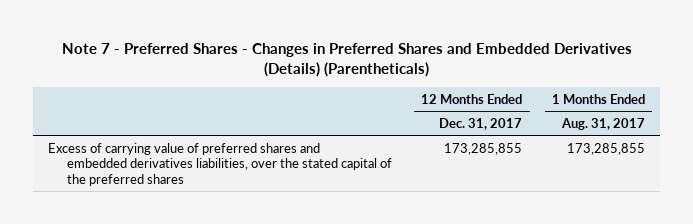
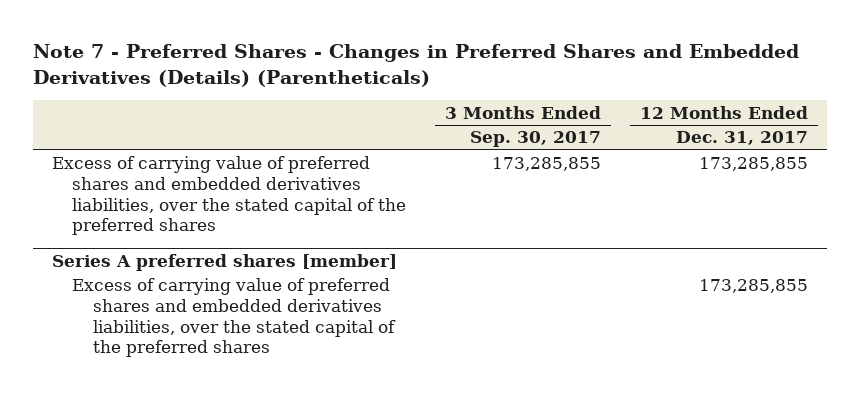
- | 12 Months Ended Dec. 31, 2017 | 1 Months Ended Aug. 31, 2017
+ | 3 Months Ended Sep. 30, 2017 | 12 Months Ended Dec. 31, 2017
+ Series A preferred shares [member]
+ Excess of carrying value of preferred shares and embedded derivatives liabilities, over the stated capital of the preferred shares | | 173,285,855

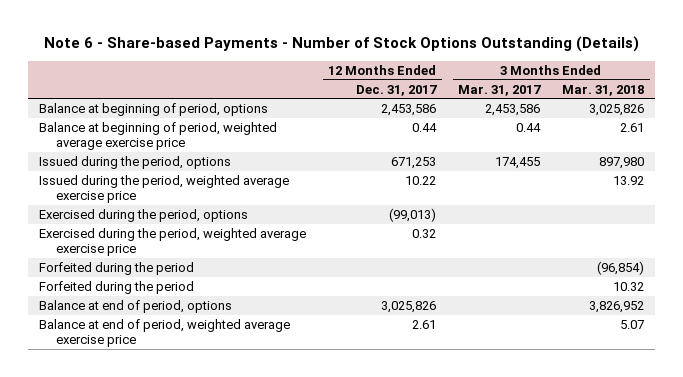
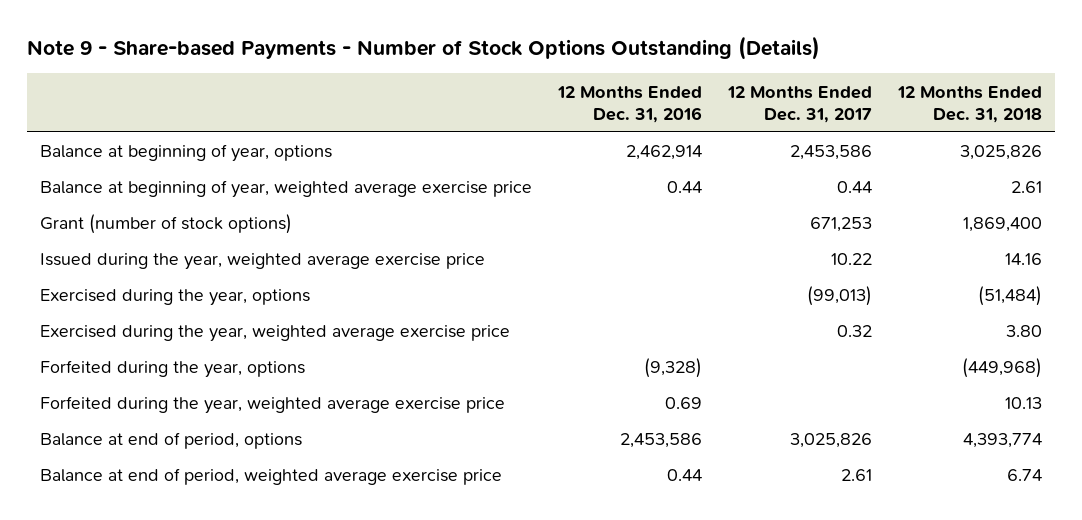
- Note 6 - Share-based Payments - Number of Stock Options Outstanding (Details)
+ Note 9 - Share-based Payments - Number of Stock Options Outstanding (Details)
- | 12 Months Ended Dec. 31, 2017 | 3 Months Ended Mar. 31, 2017 | 3 Months Ended Mar. 31, 2018
+ | 12 Months Ended Dec. 31, 2016 | 12 Months Ended Dec. 31, 2017 | 12 Months Ended Dec. 31, 2018
- Balance at beginning of period, options | 2,453,586 | 2,453,586 | 3,025,826
- Balance at beginning of period, weighted average exercise price | 0.44 | 0.44 | 2.61
- Issued during the period, options | 671,253 | 174,455 | 897,980
- Issued during the period, weighted average exercise price | 10.22 | | 13.92
- Exercised during the period, options | (99,013) | |
- Exercised during the period, weighted average exercise price | 0.32 | |
- Forfeited during the period | | | (96,854)
- Forfeited during the period | | | 10.32
+ Balance at beginning of year, options | 2,462,914 | 2,453,586 | 3,025,826
+ Balance at beginning of year, weighted average exercise price | 0.44 | 0.44 | 2.61
+ Grant (number of stock options) | | 671,253 | 1,869,400
+ Issued during the year, weighted average exercise price | | 10.22 | 14.16
+ Exercised during the year, options | | (99,013) | (51,484)
+ Exercised during the year, weighted average exercise price | | 0.32 | 3.80
+ Forfeited during the year, options | (9,328) | | (449,968)
+ Forfeited during the year, weighted average exercise price | 0.69 | | 10.13

